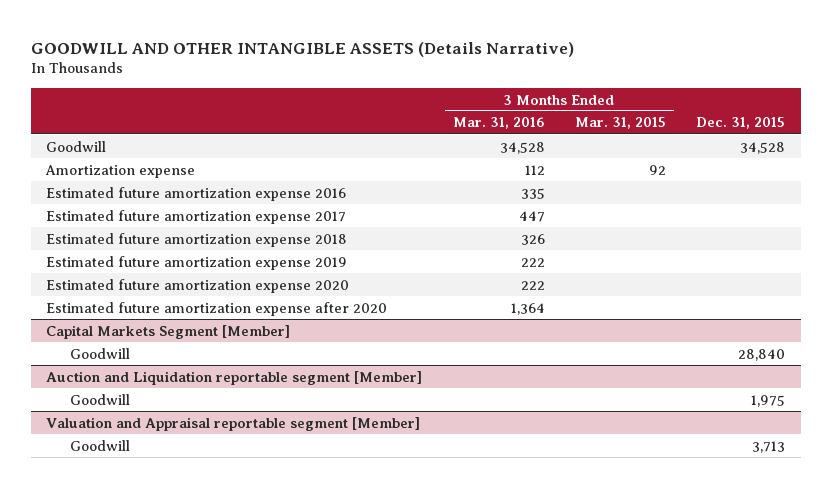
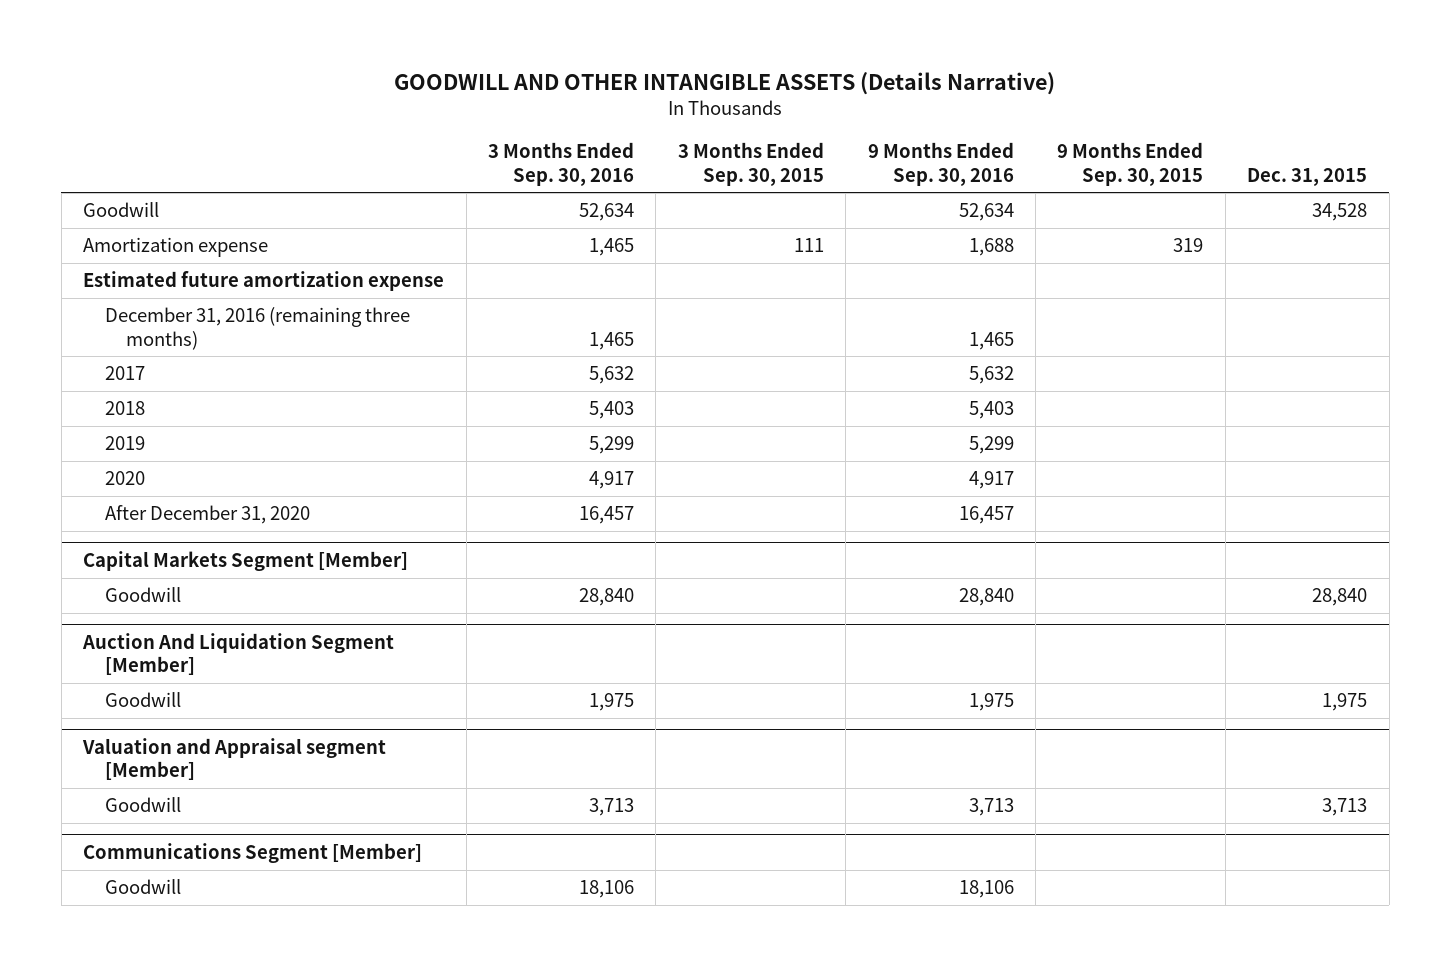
- | 3 Months Ended Mar. 31, 2016 | 3 Months Ended Mar. 31, 2015 | Dec. 31, 2015
+ | 3 Months Ended Sep. 30, 2016 | 3 Months Ended Sep. 30, 2015 | 9 Months Ended Sep. 30, 2016 | 9 Months Ended Sep. 30, 2015 | Dec. 31, 2015
- Estimated future amortization expense 2016 | 335 | |
- Estimated future amortization expense 2017 | 447 | |
- Estimated future amortization expense 2018 | 326 | |
- Estimated future amortization expense 2019 | 222 | |
- Estimated future amortization expense 2020 | 222 | |
- Estimated future amortization expense after 2020 | 1,364 | |
+ Estimated future amortization expense
+ December 31, 2016 (remaining three months) | 1,465 | | 1,465 | |
+ 2017 | 5,632 | | 5,632 | |
+ 2018 | 5,403 | | 5,403 | |
+ 2019 | 5,299 | | 5,299 | |
+ 2020 | 4,917 | | 4,917 | |
+ After December 31, 2020 | 16,457 | | 16,457 | |
- Auction and Liquidation reportable segment [Member]
+ Auction And Liquidation Segment [Member]
- Valuation and Appraisal reportable segment [Member]
+ Valuation and Appraisal segment [Member]
+ Communications Segment [Member]
+ Goodwill | 18,106 | | 18,106 | |

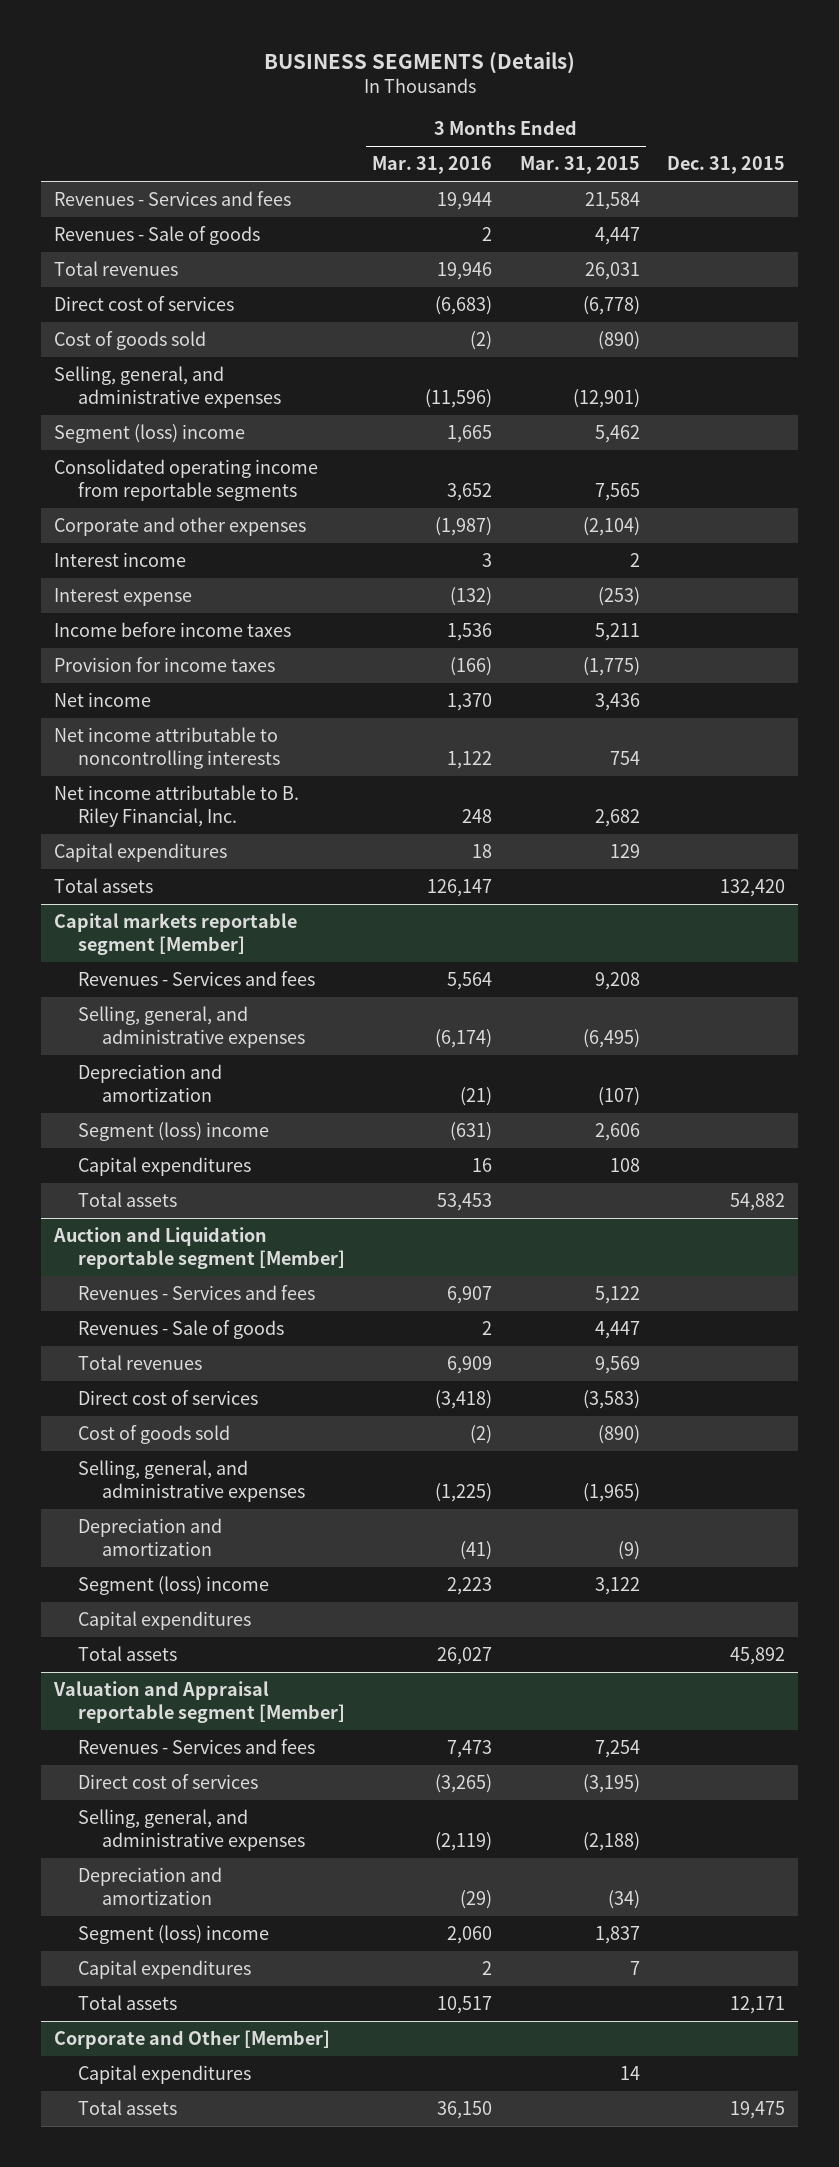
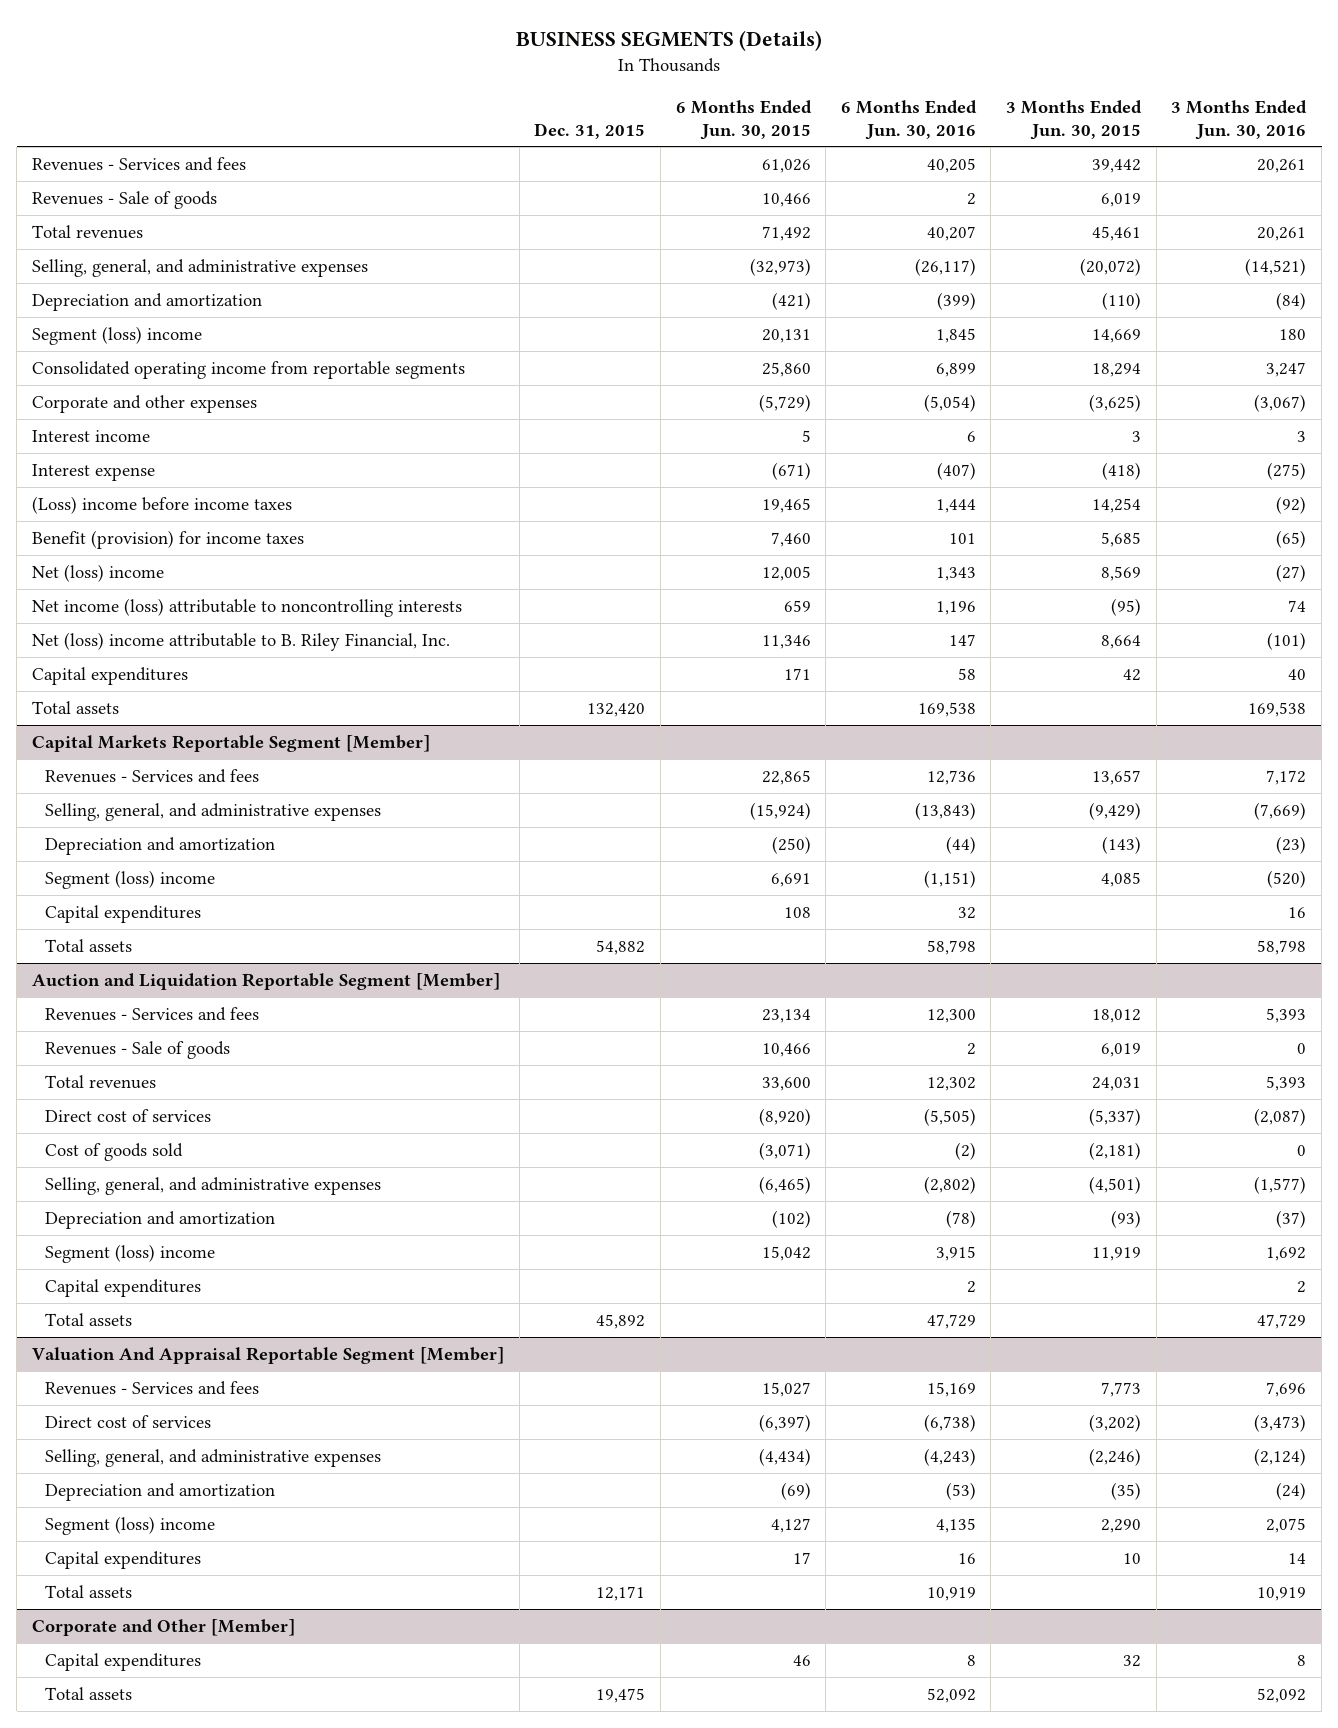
- | 3 Months Ended Mar. 31, 2016 | 3 Months Ended Mar. 31, 2015 | Dec. 31, 2015
+ | Dec. 31, 2015 | 6 Months Ended Jun. 30, 2015 | 6 Months Ended Jun. 30, 2016 | 3 Months Ended Jun. 30, 2015 | 3 Months Ended Jun. 30, 2016
- Direct cost of services | (6,683) | (6,778) |
- Cost of goods sold | (2) | (890) |
+ Depreciation and amortization | | (421) | (399) | (110) | (84)
- Income before income taxes | 1,536 | 5,211 |
- Provision for income taxes | (166) | (1,775) |
- Net income | 1,370 | 3,436 |
- Net income attributable to noncontrolling interests | 1,122 | 754 |
- Net income attributable to B. Riley Financial, Inc. | 248 | 2,682 |
+ (Loss) income before income taxes | | 19,465 | 1,444 | 14,254 | (92)
+ Benefit (provision) for income taxes | | 7,460 | 101 | 5,685 | (65)
+ Net (loss) income | | 12,005 | 1,343 | 8,569 | (27)
+ Net income (loss) attributable to noncontrolling interests | | 659 | 1,196 | (95) | 74
+ Net (loss) income attributable to B. Riley Financial, Inc. | | 11,346 | 147 | 8,664 | (101)
- Capital markets reportable segment [Member]
+ Capital Markets Reportable Segment [Member]
- Auction and Liquidation reportable segment [Member]
+ Auction and Liquidation Reportable Segment [Member]
- Valuation and Appraisal reportable segment [Member]
+ Valuation And Appraisal Reportable Segment [Member]

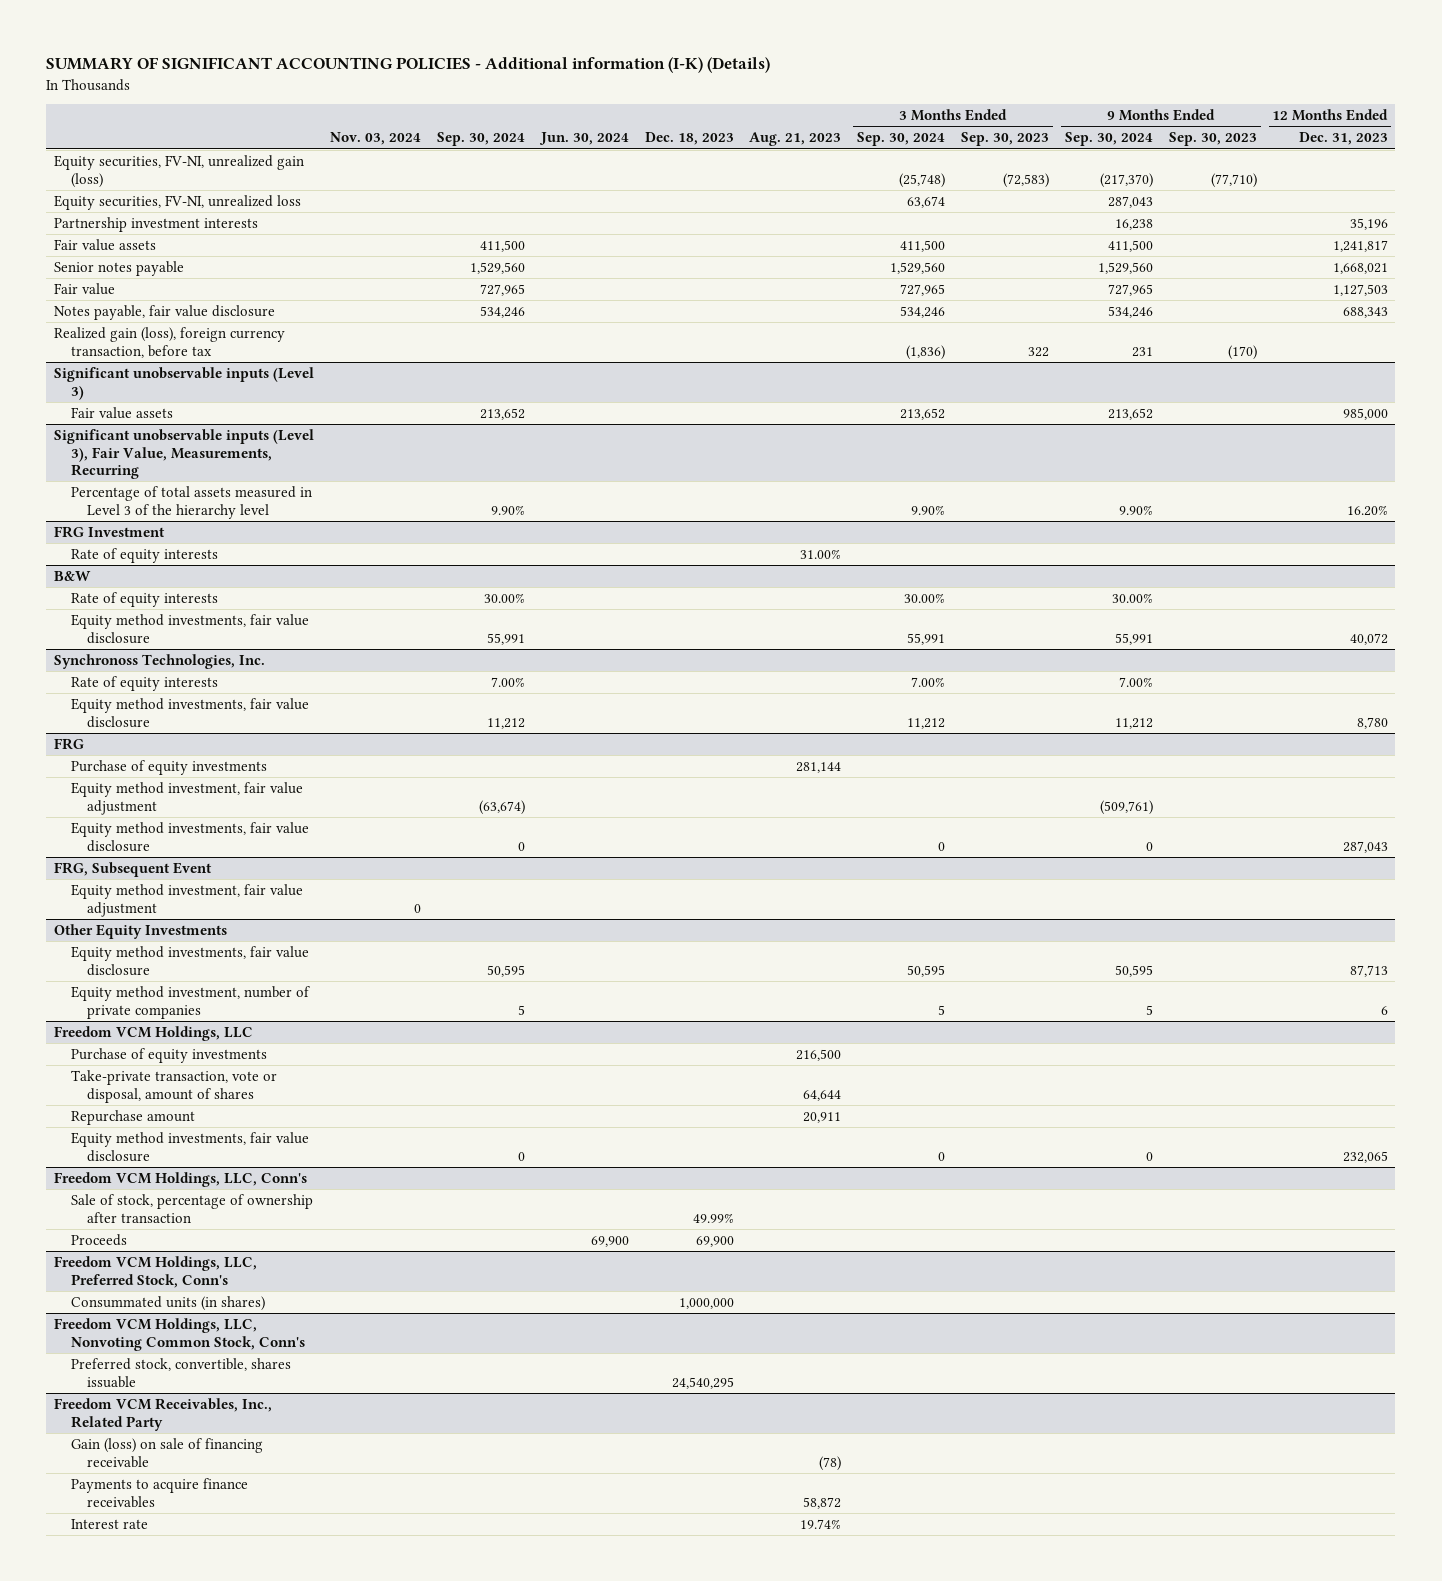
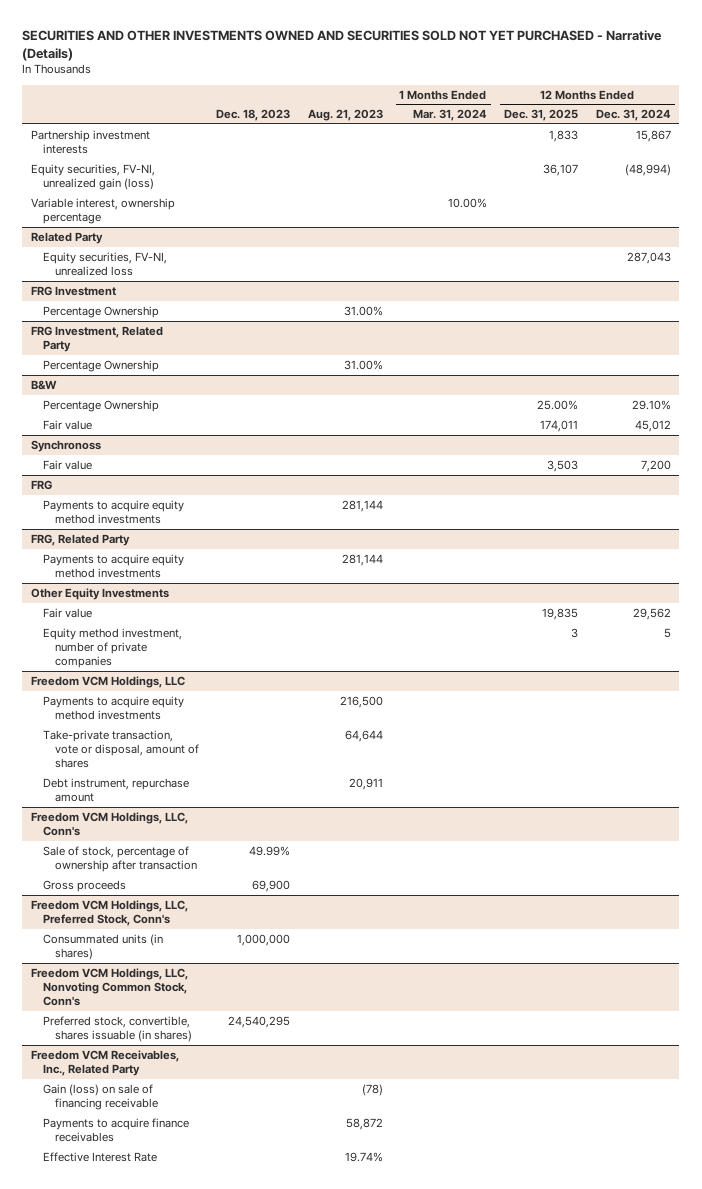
- SUMMARY OF SIGNIFICANT ACCOUNTING POLICIES - Additional information (I-K) (Details)
+ SECURITIES AND OTHER INVESTMENTS OWNED AND SECURITIES SOLD NOT YET PURCHASED - Narrative (Details)
- | Nov. 03, 2024 | Sep. 30, 2024 | Jun. 30, 2024 | Dec. 18, 2023 | Aug. 21, 2023 | 3 Months Ended Sep. 30, 2024 | 3 Months Ended Sep. 30, 2023 | 9 Months Ended Sep. 30, 2024 | 9 Months Ended Sep. 30, 2023 | 12 Months Ended Dec. 31, 2023
+ | Dec. 18, 2023 | Aug. 21, 2023 | 1 Months Ended Mar. 31, 2024 | 12 Months Ended Dec. 31, 2025 | 12 Months Ended Dec. 31, 2024
- Equity securities, FV-NI, unrealized loss | | | | | | 63,674 | | 287,043 | |
- Fair value assets | | 411,500 | | | | 411,500 | | 411,500 | | 1,241,817
- Senior notes payable | | 1,529,560 | | | | 1,529,560 | | 1,529,560 | | 1,668,021
- Fair value | | 727,965 | | | | 727,965 | | 727,965 | | 1,127,503
- Notes payable, fair value disclosure | | 534,246 | | | | 534,246 | | 534,246 | | 688,343
- Realized gain (loss), foreign currency transaction, before tax | | | | | | (1,836) | 322 | 231 | (170) |
- Significant unobservable inputs (Level 3)
- Fair value assets | | 213,652 | | | | 213,652 | | 213,652 | | 985,000
- Significant unobservable inputs (Level 3), Fair Value, Measurements, Recurring
- Percentage of total assets measured in Level 3 of the hierarchy level | | 9.90% | | | | 9.90% | | 9.90% | | 16.20%
moved down: Equity securities, FV-NI, unrealized gain (loss) | | | | 36,107 | (48,994)
+ Variable interest, ownership percentage | | | 10.00% | |
+ Related Party
+ Equity securities, FV-NI, unrealized loss | | | | | 287,043
@ FRG Investment
- Rate of equity interests | | | | | 31.00% | | | | |
+ Percentage Ownership | | 31.00% | | |
+ FRG Investment, Related Party
+ Percentage Ownership | | 31.00% | | |
@ B&W
- Rate of equity interests | | 30.00% | | | | 30.00% | | 30.00% | |
- Equity method investments, fair value disclosure | | 55,991 | | | | 55,991 | | 55,991 | | 40,072
- Synchronoss Technologies, Inc.
- Rate of equity interests | | 7.00% | | | | 7.00% | | 7.00% | |
- Equity method investments, fair value disclosure | | 11,212 | | | | 11,212 | | 11,212 | | 8,780
@ B&W
+ Percentage Ownership | | | | 25.00% | 29.10%
+ Fair value | | | | 174,011 | 45,012
+ Synchronoss
+ Fair value | | | | 3,503 | 7,200
@ FRG
- Purchase of equity investments | | | | | 281,144 | | | | |
- Equity method investment, fair value adjustment | | (63,674) | | | | | | (509,761) | |
- Equity method investments, fair value disclosure | | 0 | | | | 0 | | 0 | | 287,043
- FRG, Subsequent Event
- Equity method investment, fair value adjustment | 0 | | | | | | | | |
@ FRG
+ Payments to acquire equity method investments | | 281,144 | | |
+ FRG, Related Party
+ Payments to acquire equity method investments | | 281,144 | | |
@ Other Equity Investments
- Equity method investments, fair value disclosure | | 50,595 | | | | 50,595 | | 50,595 | | 87,713
+ Fair value | | | | 19,835 | 29,562
@ Freedom VCM Holdings, LLC
- Purchase of equity investments | | | | | 216,500 | | | | |
+ Payments to acquire equity method investments | | 216,500 | | |
- Repurchase amount | | | | | 20,911 | | | | |
- Equity method investments, fair value disclosure | | 0 | | | | 0 | | 0 | | 232,065
+ Debt instrument, repurchase amount | | 20,911 | | |
@ Freedom VCM Holdings, LLC, Conn's
- Proceeds | | | 69,900 | 69,900 | | | | | |
+ Gross proceeds | 69,900 | | | |
@ Freedom VCM Holdings, LLC, Nonvoting Common Stock, Conn's
- Preferred stock, convertible, shares issuable | | | | 24,540,295 | | | | | |
+ Preferred stock, convertible, shares issuable (in shares) | 24,540,295 | | | |
@ Freedom VCM Receivables, Inc., Related Party
- Interest rate | | | | | 19.74% | | | | |
+ Effective Interest Rate | | 19.74% | | |

